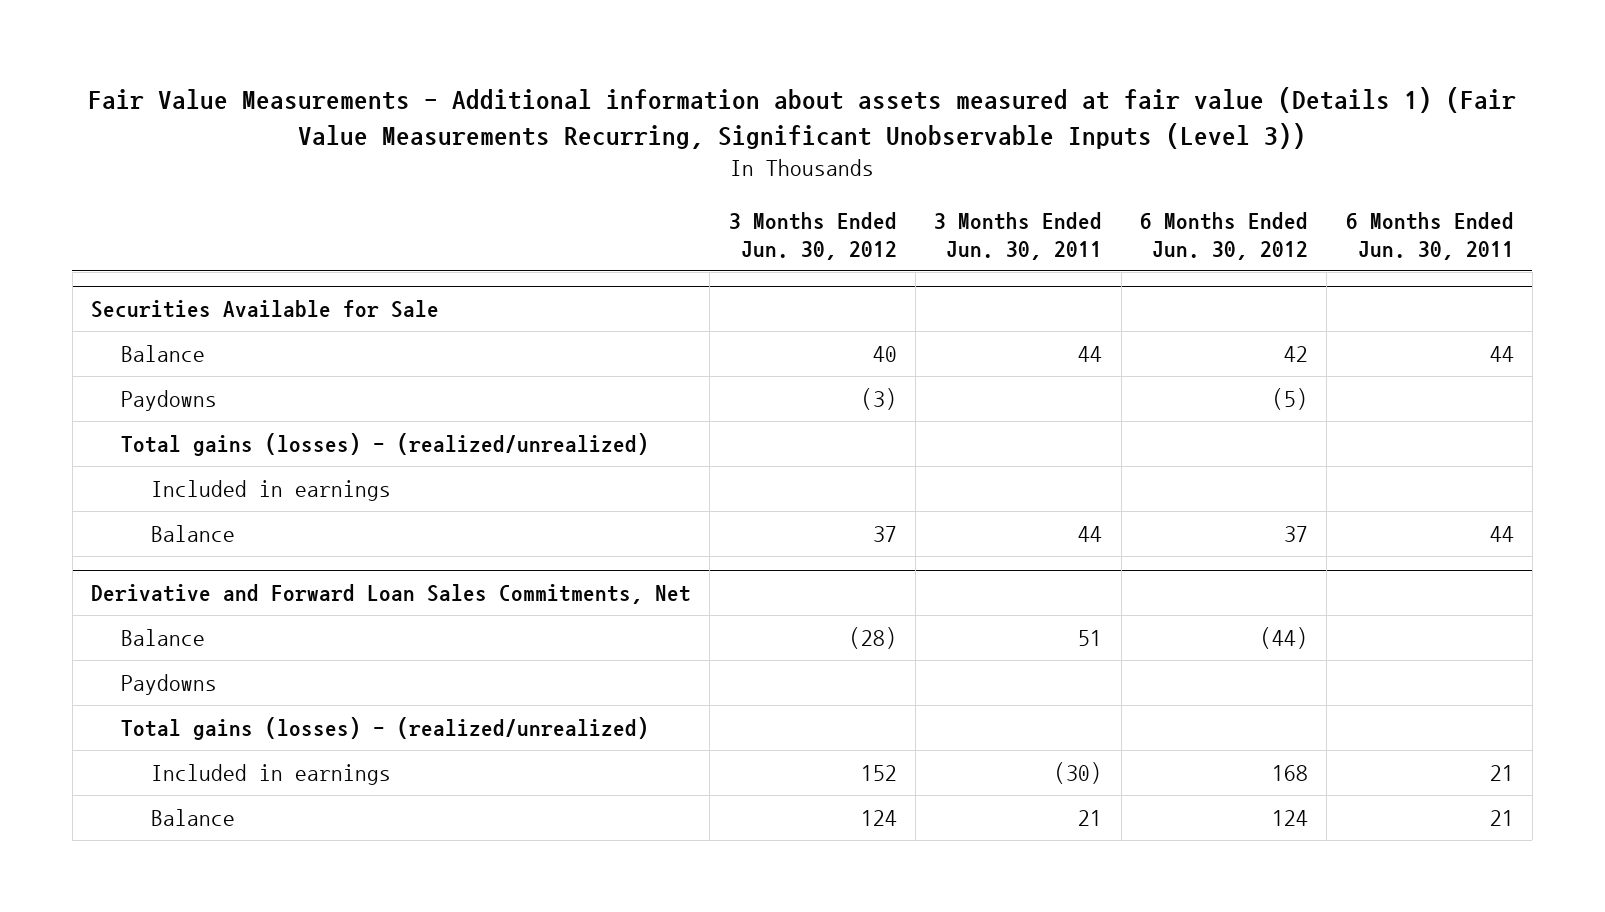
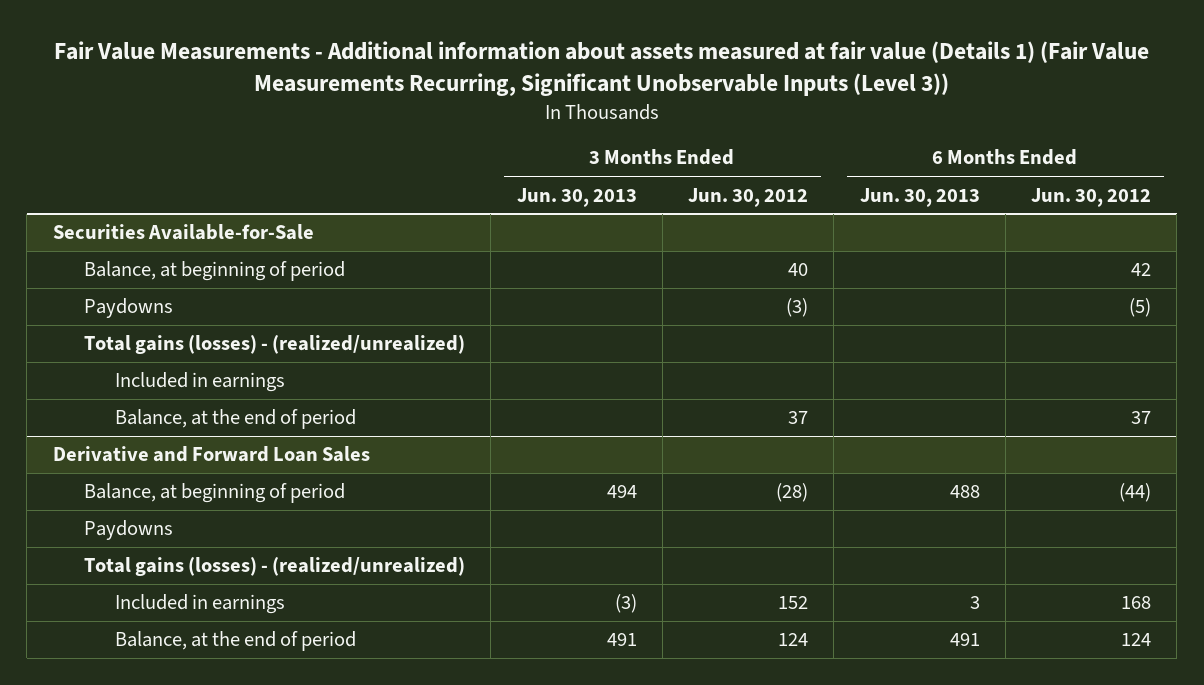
- | 3 Months Ended Jun. 30, 2012 | 3 Months Ended Jun. 30, 2011 | 6 Months Ended Jun. 30, 2012 | 6 Months Ended Jun. 30, 2011
+ | 3 Months Ended Jun. 30, 2013 | 3 Months Ended Jun. 30, 2012 | 6 Months Ended Jun. 30, 2013 | 6 Months Ended Jun. 30, 2012
- Securities Available for Sale
- Balance | 40 | 44 | 42 | 44
+ Securities Available-for-Sale
+ Balance, at beginning of period | | 40 | | 42
- Balance | 37 | 44 | 37 | 44
- Derivative and Forward Loan Sales Commitments, Net
- Balance | (28) | 51 | (44) |
+ Balance, at the end of period | | 37 | | 37
+ Derivative and Forward Loan Sales
+ Balance, at beginning of period | 494 | (28) | 488 | (44)
- Balance | 124 | 21 | 124 | 21
+ Balance, at the end of period | 491 | 124 | 491 | 124

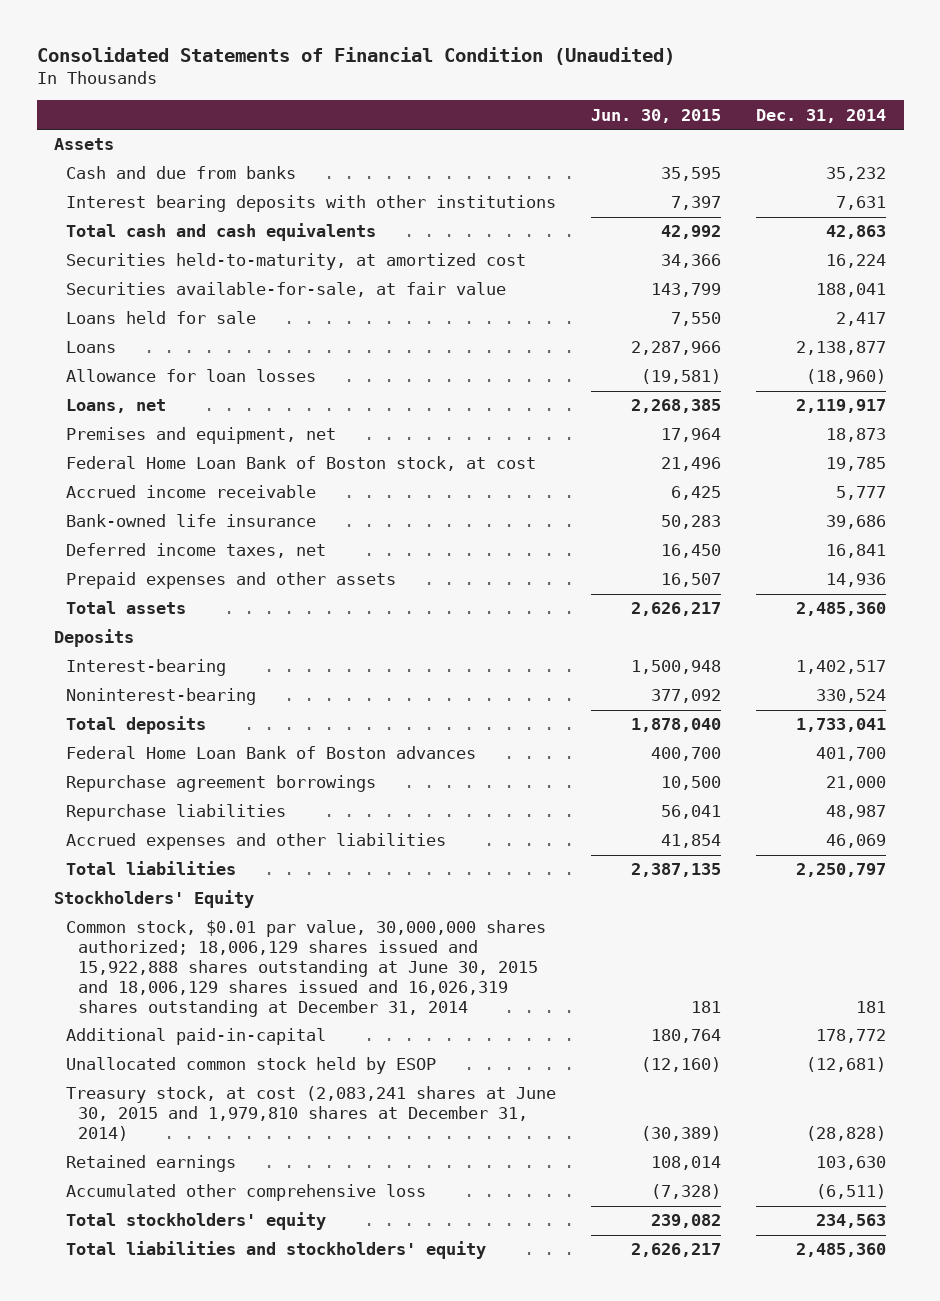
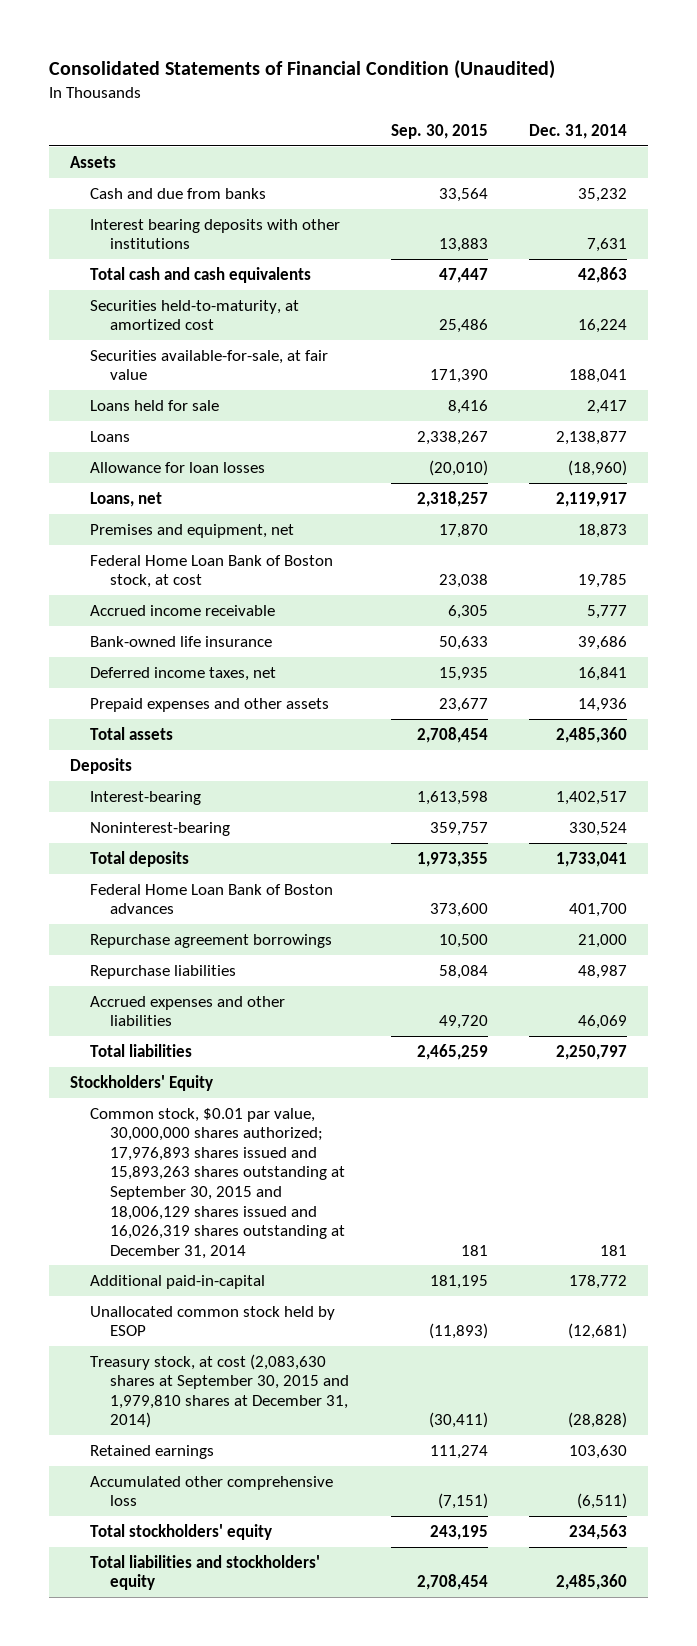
- | Jun. 30, 2015 | Dec. 31, 2014
+ | Sep. 30, 2015 | Dec. 31, 2014
- Common stock, $0.01 par value, 30,000,000 shares authorized; 18,006,129 shares issued and 15,922,888 shares outstanding at June 30, 2015 and 18,006,129 shares issued and 16,026,319 shares outstanding at December 31, 2014 | 181 | 181
+ Common stock, $0.01 par value, 30,000,000 shares authorized; 17,976,893 shares issued and 15,893,263 shares outstanding at September 30, 2015 and 18,006,129 shares issued and 16,026,319 shares outstanding at December 31, 2014 | 181 | 181
- Treasury stock, at cost (2,083,241 shares at June 30, 2015 and 1,979,810 shares at December 31, 2014) | (30,389) | (28,828)
+ Treasury stock, at cost (2,083,630 shares at September 30, 2015 and 1,979,810 shares at December 31, 2014) | (30,411) | (28,828)

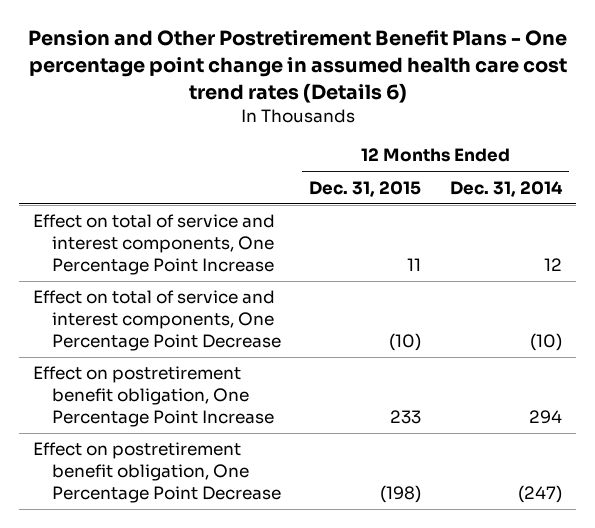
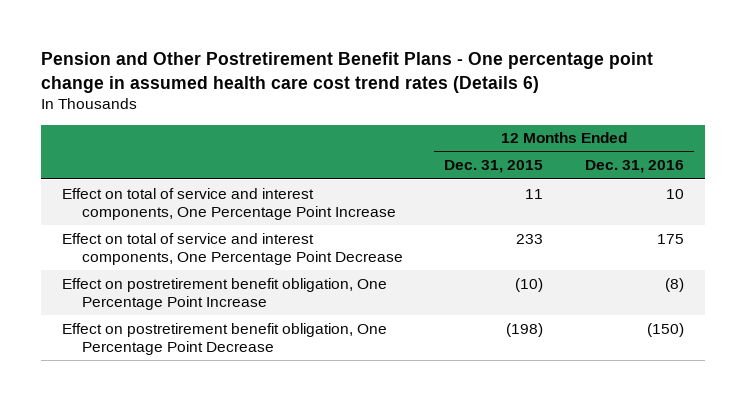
- | 12 Months Ended Dec. 31, 2015 | 12 Months Ended Dec. 31, 2014
+ | 12 Months Ended Dec. 31, 2015 | 12 Months Ended Dec. 31, 2016
- Effect on total of service and interest components, One Percentage Point Decrease | (10) | (10)
- Effect on postretirement benefit obligation, One Percentage Point Increase | 233 | 294
+ Effect on total of service and interest components, One Percentage Point Decrease | 233 | 175
+ Effect on postretirement benefit obligation, One Percentage Point Increase | (10) | (8)

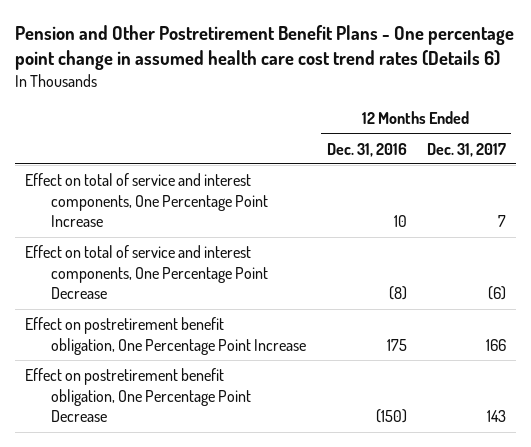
- | 12 Months Ended Dec. 31, 2015 | 12 Months Ended Dec. 31, 2016
+ | 12 Months Ended Dec. 31, 2016 | 12 Months Ended Dec. 31, 2017
- Effect on total of service and interest components, One Percentage Point Decrease | 233 | 175
- Effect on postretirement benefit obligation, One Percentage Point Increase | (10) | (8)
+ Effect on total of service and interest components, One Percentage Point Decrease | (8) | (6)
+ Effect on postretirement benefit obligation, One Percentage Point Increase | 175 | 166

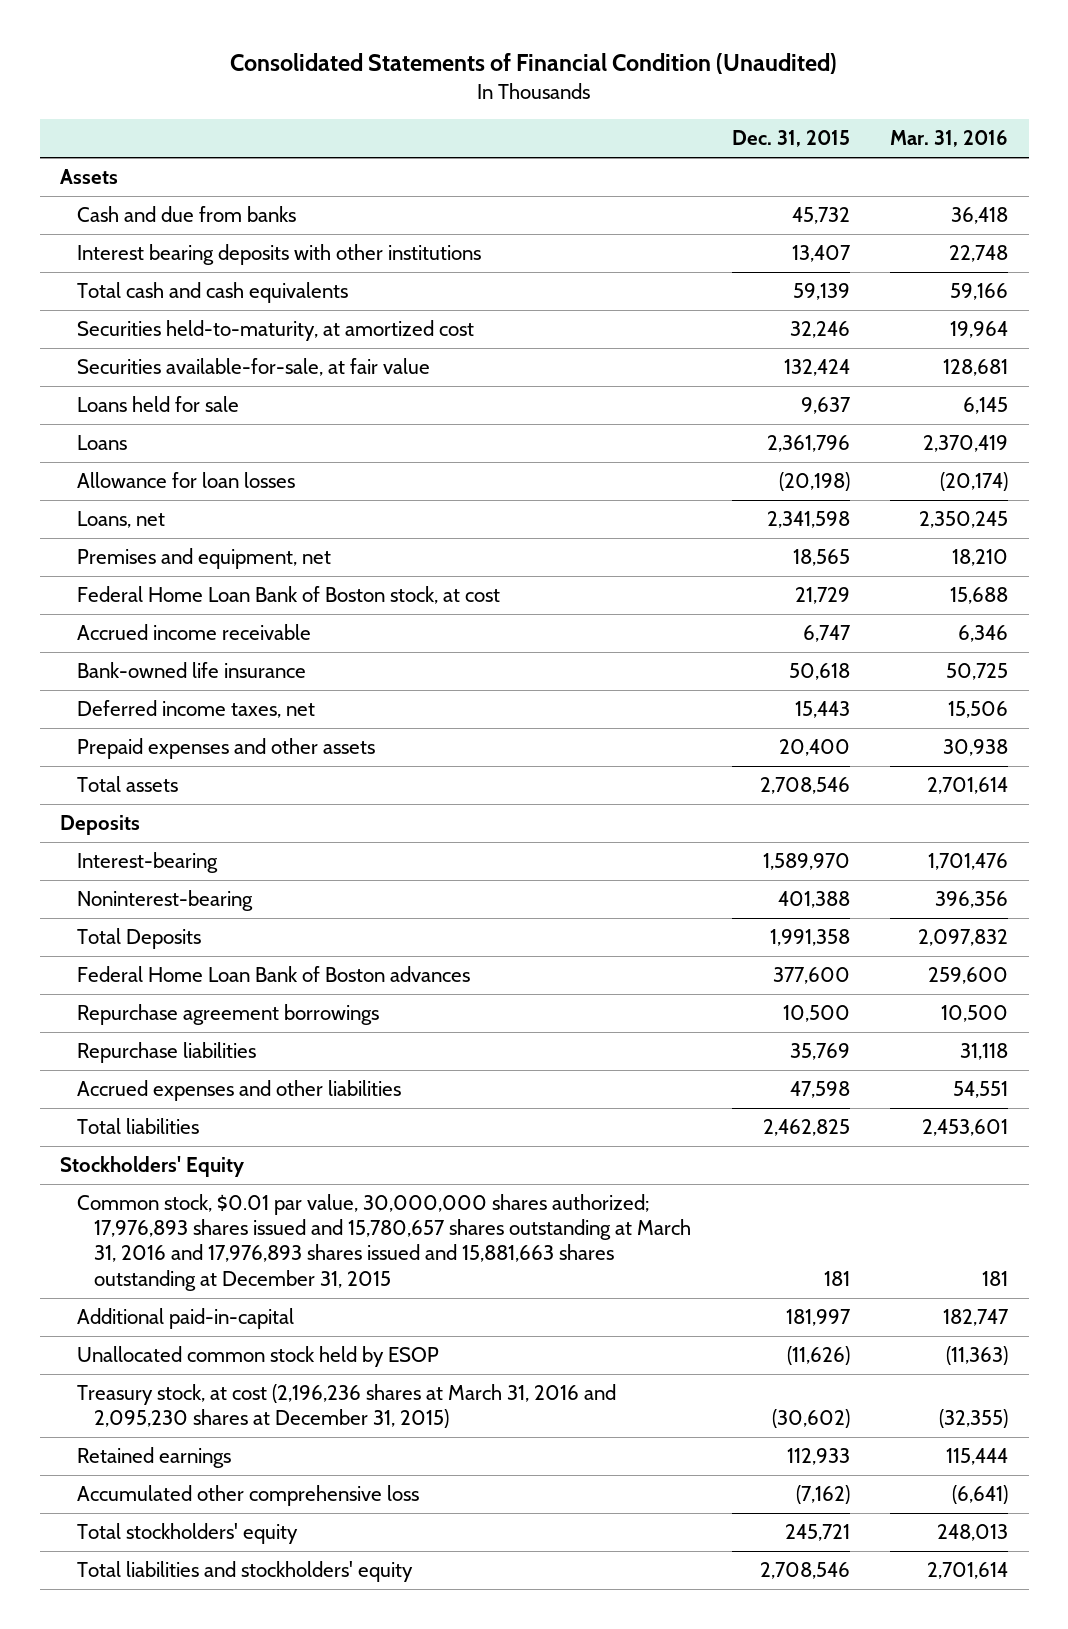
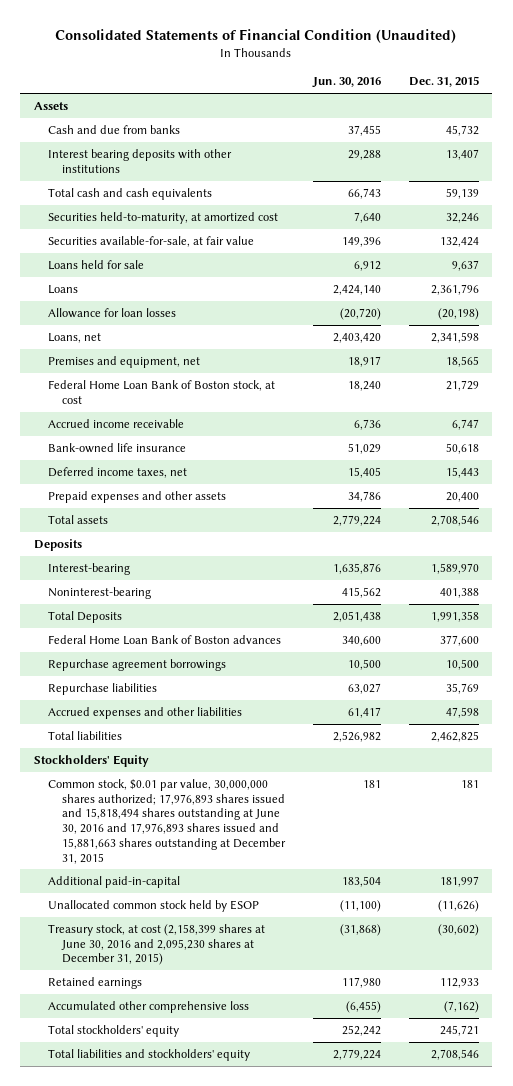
- | Dec. 31, 2015 | Mar. 31, 2016
+ | Jun. 30, 2016 | Dec. 31, 2015
- Common stock, $0.01 par value, 30,000,000 shares authorized; 17,976,893 shares issued and 15,780,657 shares outstanding at March 31, 2016 and 17,976,893 shares issued and 15,881,663 shares outstanding at December 31, 2015 | 181 | 181
+ Common stock, $0.01 par value, 30,000,000 shares authorized; 17,976,893 shares issued and 15,818,494 shares outstanding at June 30, 2016 and 17,976,893 shares issued and 15,881,663 shares outstanding at December 31, 2015 | 181 | 181
- Treasury stock, at cost (2,196,236 shares at March 31, 2016 and 2,095,230 shares at December 31, 2015) | (30,602) | (32,355)
+ Treasury stock, at cost (2,158,399 shares at June 30, 2016 and 2,095,230 shares at December 31, 2015) | (31,868) | (30,602)

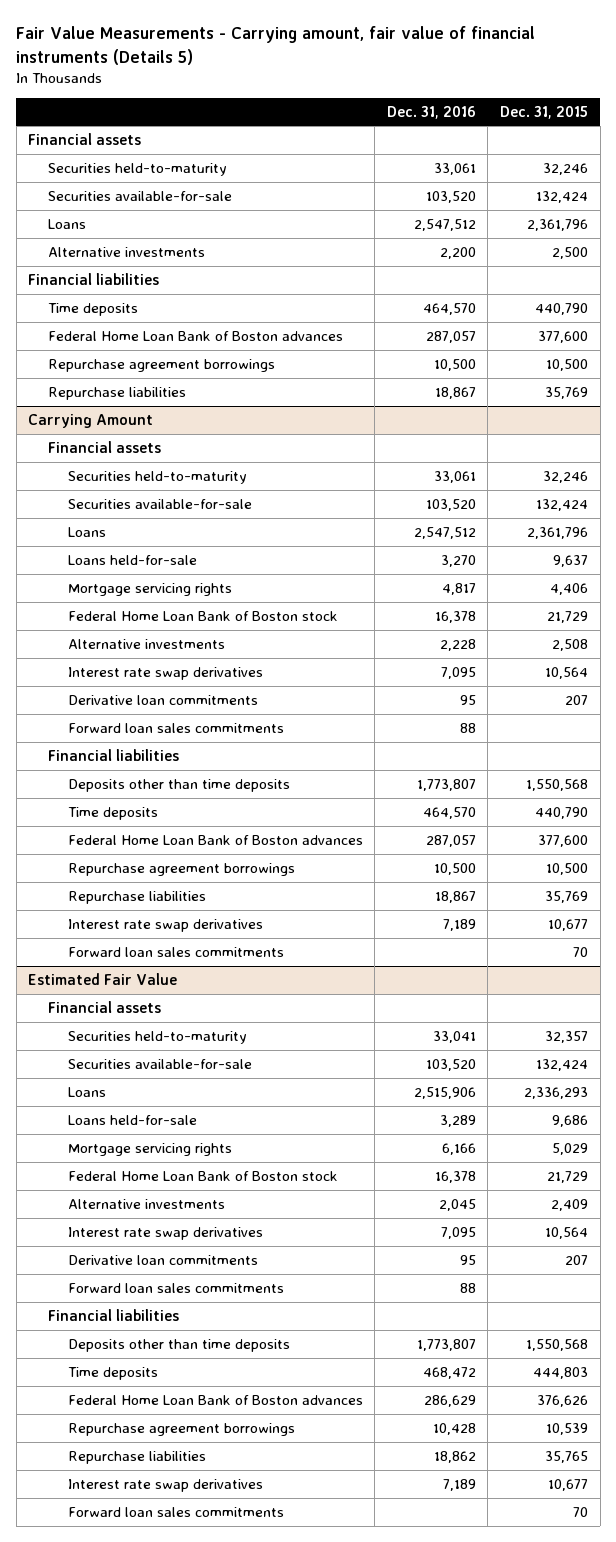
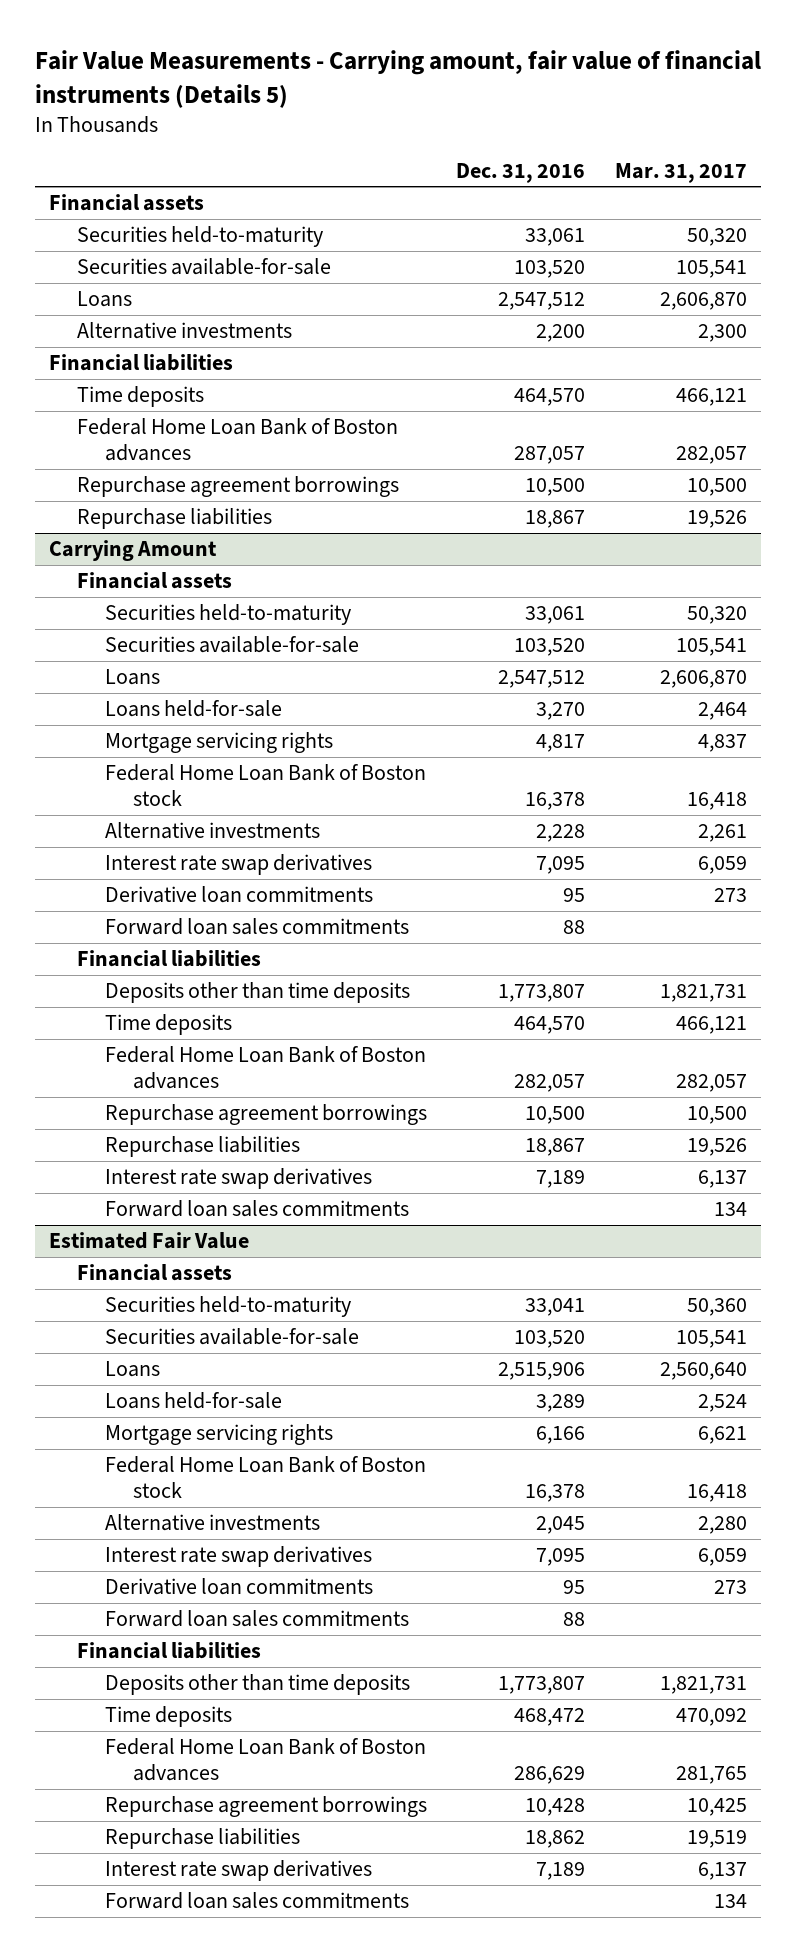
- | Dec. 31, 2016 | Dec. 31, 2015
+ | Dec. 31, 2016 | Mar. 31, 2017
@ Carrying Amount
- Federal Home Loan Bank of Boston advances | 287,057 | 377,600
+ Federal Home Loan Bank of Boston advances | 282,057 | 282,057

